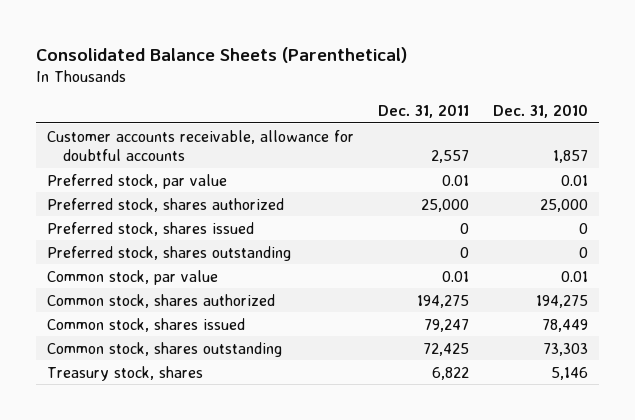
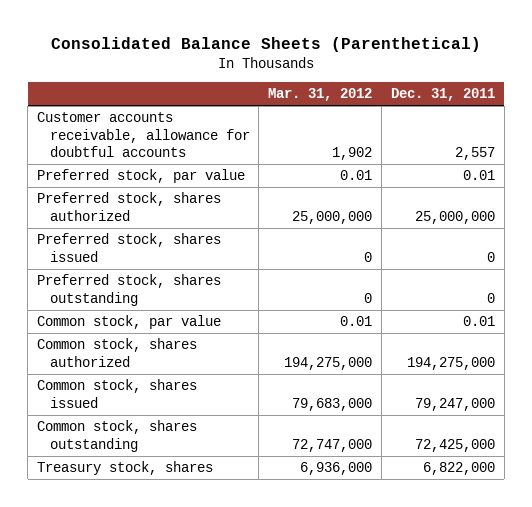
- | Dec. 31, 2011 | Dec. 31, 2010
+ | Mar. 31, 2012 | Dec. 31, 2011
- Preferred stock, shares authorized | 25,000 | 25,000
+ Preferred stock, shares authorized | 25,000,000 | 25,000,000
- Common stock, shares authorized | 194,275 | 194,275
- Common stock, shares issued | 79,247 | 78,449
- Common stock, shares outstanding | 72,425 | 73,303
- Treasury stock, shares | 6,822 | 5,146
+ Common stock, shares authorized | 194,275,000 | 194,275,000
+ Common stock, shares issued | 79,683,000 | 79,247,000
+ Common stock, shares outstanding | 72,747,000 | 72,425,000
+ Treasury stock, shares | 6,936,000 | 6,822,000

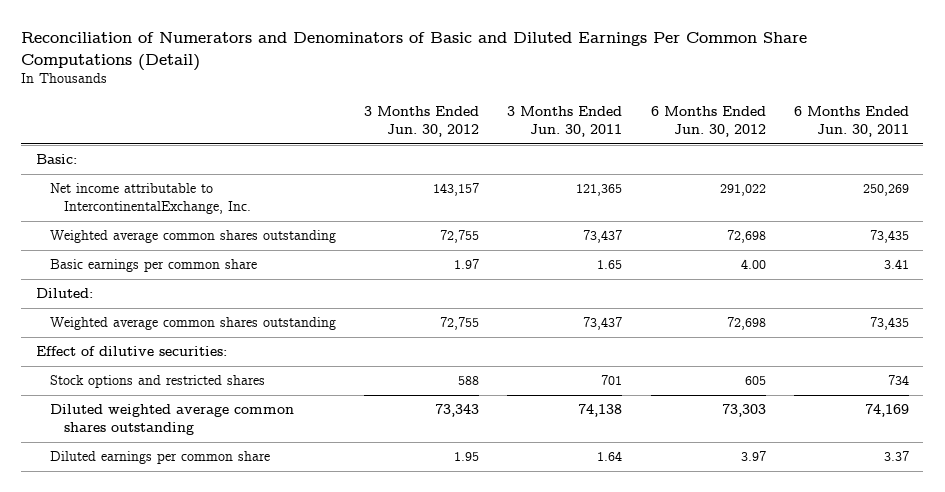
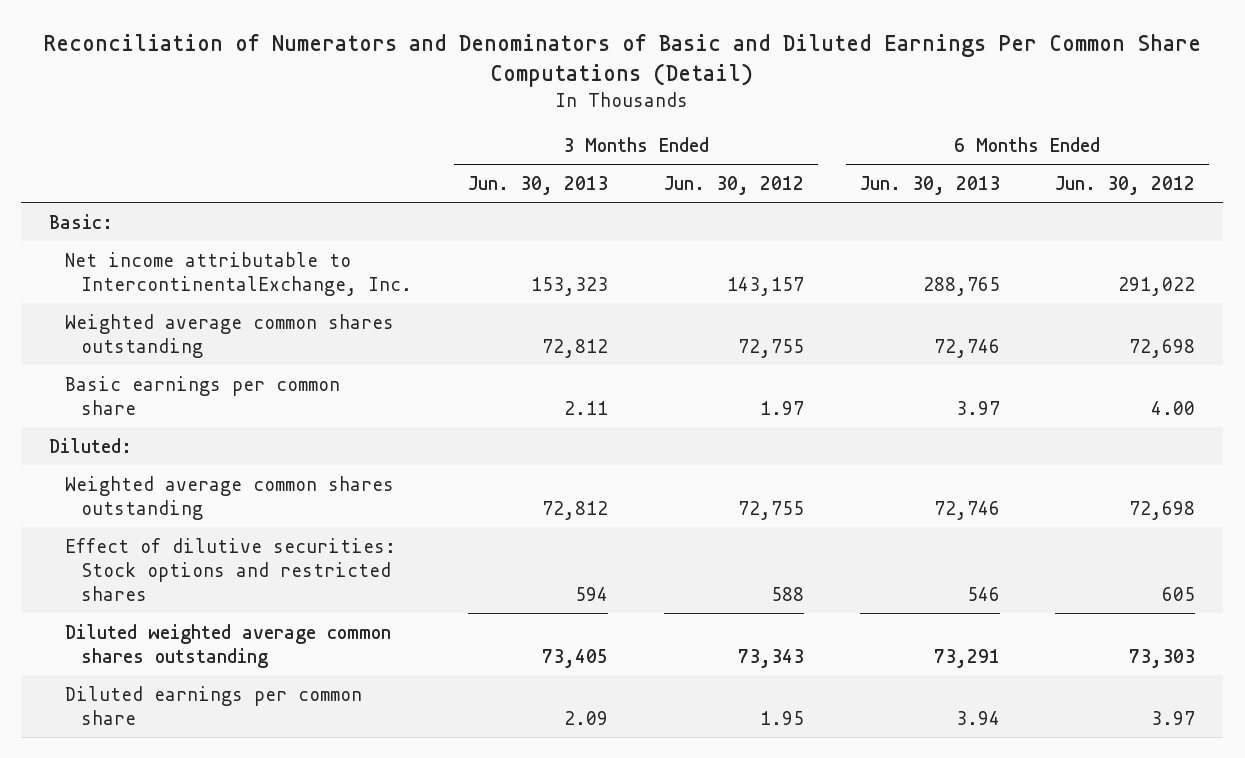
- | 3 Months Ended Jun. 30, 2012 | 3 Months Ended Jun. 30, 2011 | 6 Months Ended Jun. 30, 2012 | 6 Months Ended Jun. 30, 2011
+ | 3 Months Ended Jun. 30, 2013 | 3 Months Ended Jun. 30, 2012 | 6 Months Ended Jun. 30, 2013 | 6 Months Ended Jun. 30, 2012
- Effect of dilutive securities:
- Stock options and restricted shares | 588 | 701 | 605 | 734
+ Effect of dilutive securities: Stock options and restricted shares | 594 | 588 | 546 | 605

